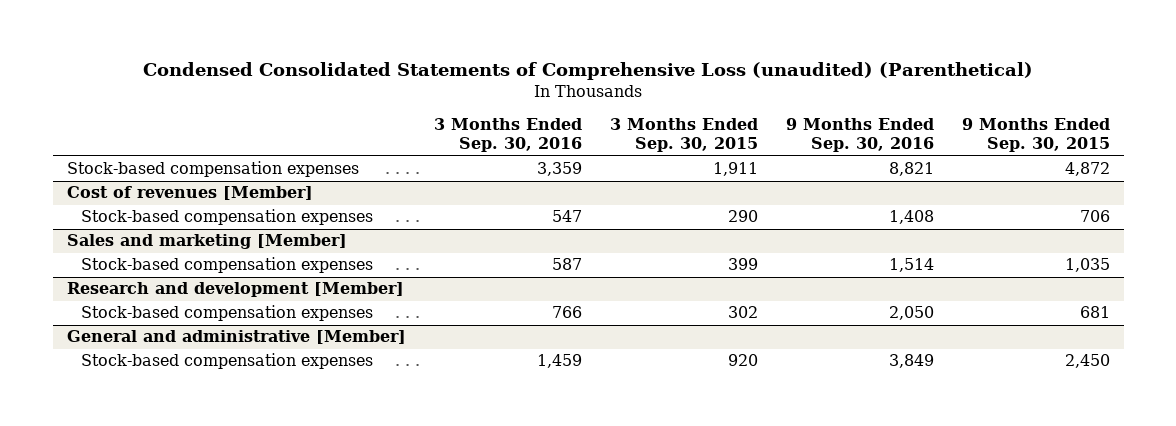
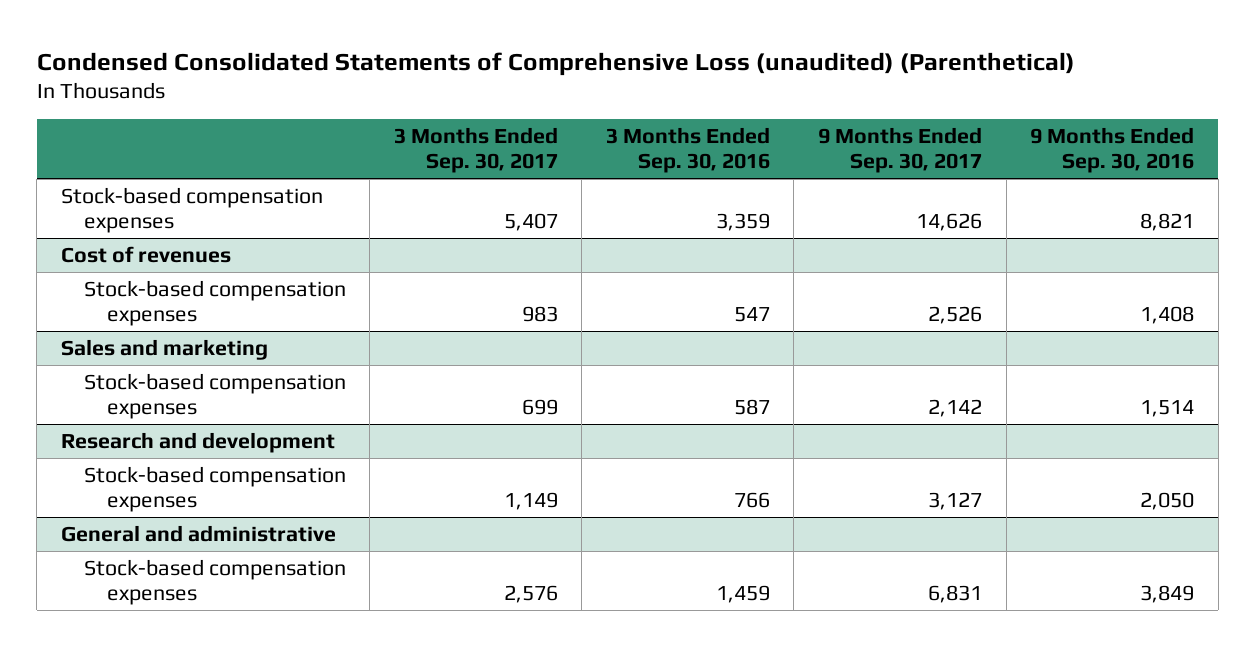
- | 3 Months Ended Sep. 30, 2016 | 3 Months Ended Sep. 30, 2015 | 9 Months Ended Sep. 30, 2016 | 9 Months Ended Sep. 30, 2015
+ | 3 Months Ended Sep. 30, 2017 | 3 Months Ended Sep. 30, 2016 | 9 Months Ended Sep. 30, 2017 | 9 Months Ended Sep. 30, 2016
- Cost of revenues [Member]
+ Cost of revenues
- Sales and marketing [Member]
+ Sales and marketing
- Research and development [Member]
+ Research and development
- General and administrative [Member]
+ General and administrative

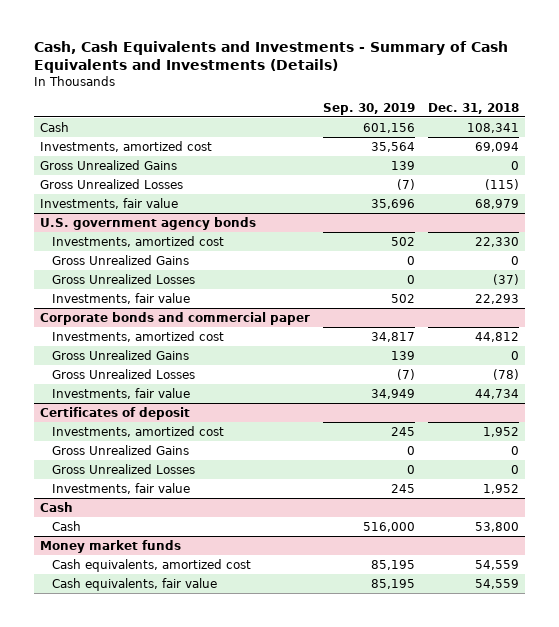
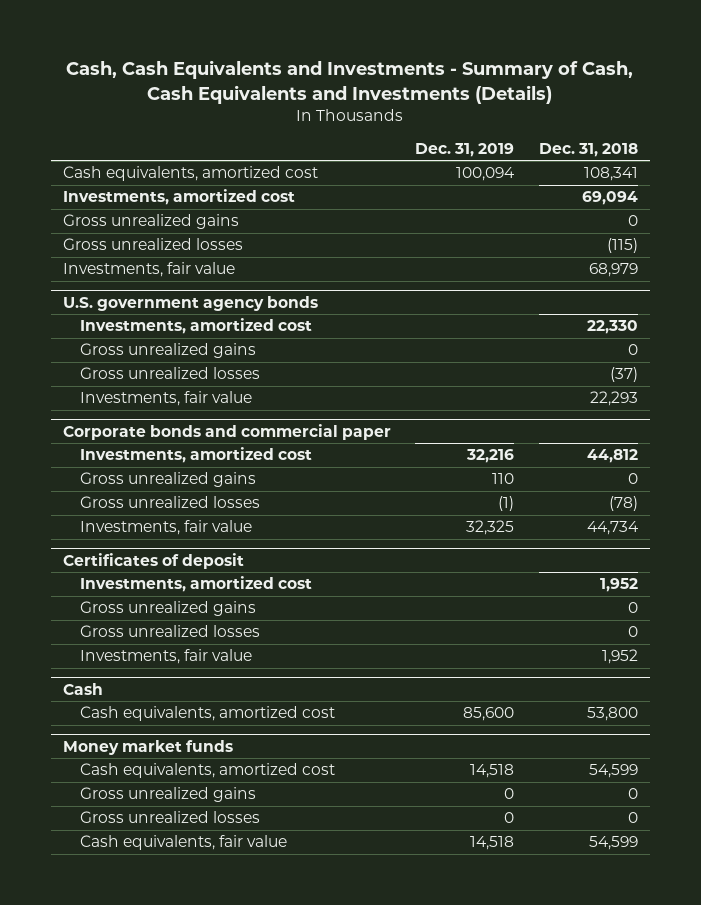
- Cash, Cash Equivalents and Investments - Summary of Cash Equivalents and Investments (Details)
+ Cash, Cash Equivalents and Investments - Summary of Cash, Cash Equivalents and Investments (Details)
- | Sep. 30, 2019 | Dec. 31, 2018
+ | Dec. 31, 2019 | Dec. 31, 2018
- Cash | 601,156 | 108,341
+ Cash equivalents, amortized cost | 100,094 | 108,341
- Gross Unrealized Gains | 139 | 0
- Gross Unrealized Losses | (7) | (115)
+ Gross unrealized gains | | 0
+ Gross unrealized losses | | (115)
@ U.S. government agency bonds
- Gross Unrealized Gains | 0 | 0
- Gross Unrealized Losses | 0 | (37)
+ Gross unrealized gains | | 0
+ Gross unrealized losses | | (37)
@ Corporate bonds and commercial paper
- Gross Unrealized Gains | 139 | 0
- Gross Unrealized Losses | (7) | (78)
+ Gross unrealized gains | 110 | 0
+ Gross unrealized losses | (1) | (78)
@ Certificates of deposit
- Gross Unrealized Gains | 0 | 0
- Gross Unrealized Losses | 0 | 0
+ Gross unrealized gains | | 0
+ Gross unrealized losses | | 0
@ Cash
- Cash | 516,000 | 53,800
+ Cash equivalents, amortized cost | 85,600 | 53,800
@ Money market funds
- Cash equivalents, amortized cost | 85,195 | 54,559
- Cash equivalents, fair value | 85,195 | 54,559
+ Cash equivalents, amortized cost | 14,518 | 54,599
+ Gross unrealized gains | 0 | 0
+ Gross unrealized losses | 0 | 0
+ Cash equivalents, fair value | 14,518 | 54,599

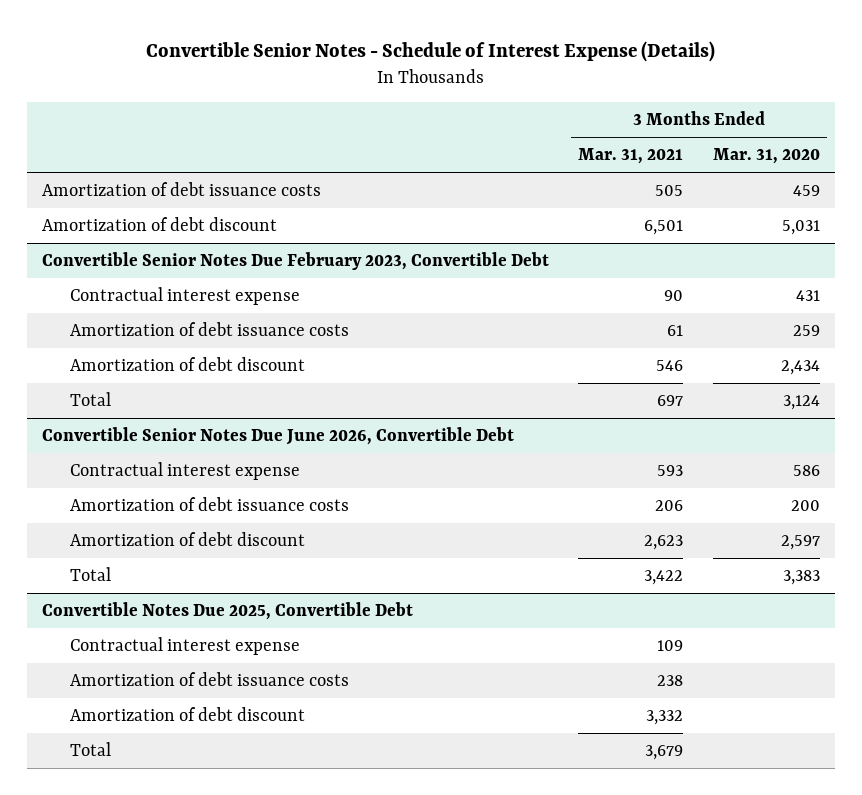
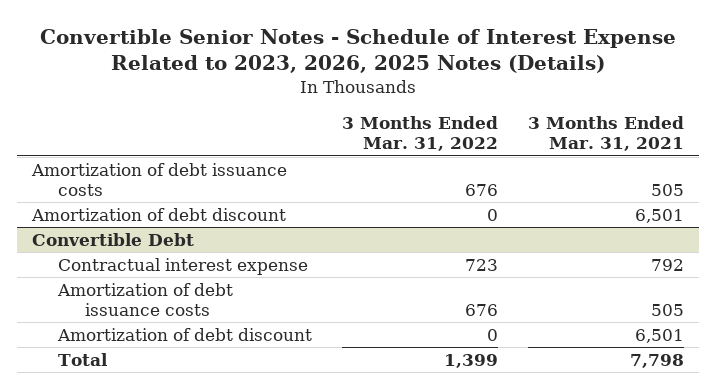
- Convertible Senior Notes - Schedule of Interest Expense (Details)
+ Convertible Senior Notes - Schedule of Interest Expense Related to 2023, 2026, 2025 Notes (Details)
- | 3 Months Ended Mar. 31, 2021 | 3 Months Ended Mar. 31, 2020
+ | 3 Months Ended Mar. 31, 2022 | 3 Months Ended Mar. 31, 2021
- Convertible Senior Notes Due February 2023, Convertible Debt
- Contractual interest expense | 90 | 431
- Amortization of debt issuance costs | 61 | 259
- Amortization of debt discount | 546 | 2,434
- Total | 697 | 3,124
- Convertible Senior Notes Due June 2026, Convertible Debt
- Contractual interest expense | 593 | 586
- Amortization of debt issuance costs | 206 | 200
- Amortization of debt discount | 2,623 | 2,597
- Total | 3,422 | 3,383
- Convertible Notes Due 2025, Convertible Debt
- Contractual interest expense | 109 |
- Amortization of debt issuance costs | 238 |
- Amortization of debt discount | 3,332 |
- Total | 3,679 |
+ Convertible Debt
+ Contractual interest expense | 723 | 792
+ Amortization of debt issuance costs | 676 | 505
+ Amortization of debt discount | 0 | 6,501
+ Total | 1,399 | 7,798

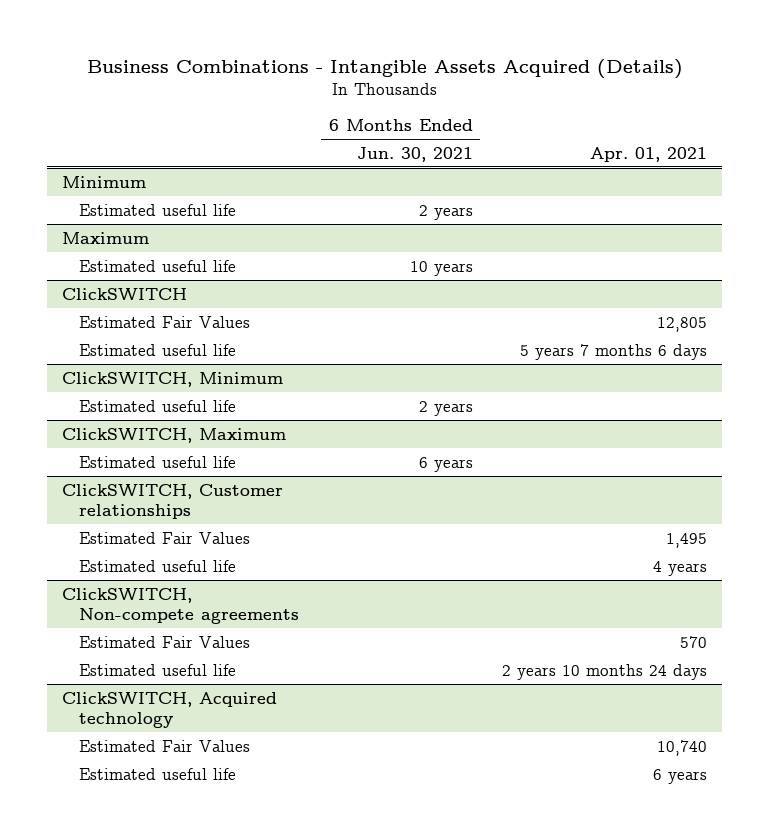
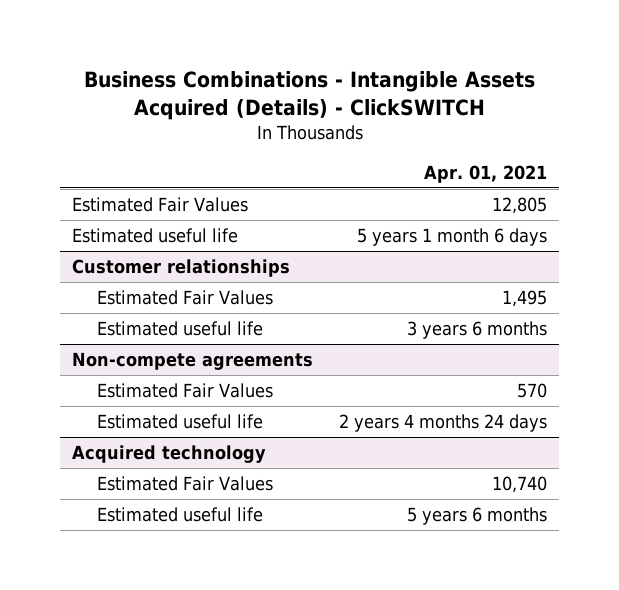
- Business Combinations - Intangible Assets Acquired (Details)
+ Business Combinations - Intangible Assets Acquired (Details) - ClickSWITCH
- | 6 Months Ended Jun. 30, 2021 | Apr. 01, 2021
+ | Apr. 01, 2021
- Minimum
- Estimated useful life | 2 years |
- Maximum
- Estimated useful life | 10 years |
- ClickSWITCH
- Estimated useful life | | 5 years 7 months 6 days
- ClickSWITCH, Minimum
- Estimated useful life | 2 years |
- ClickSWITCH, Maximum
- Estimated useful life | 6 years |
- ClickSWITCH, Customer relationships
+ Estimated useful life | 5 years 1 month 6 days
+ Customer relationships
- Estimated useful life | | 4 years
- ClickSWITCH, Non-compete agreements
+ Estimated useful life | 3 years 6 months
+ Non-compete agreements
- Estimated useful life | | 2 years 10 months 24 days
- ClickSWITCH, Acquired technology
+ Estimated useful life | 2 years 4 months 24 days
+ Acquired technology
- Estimated useful life | | 6 years
+ Estimated useful life | 5 years 6 months

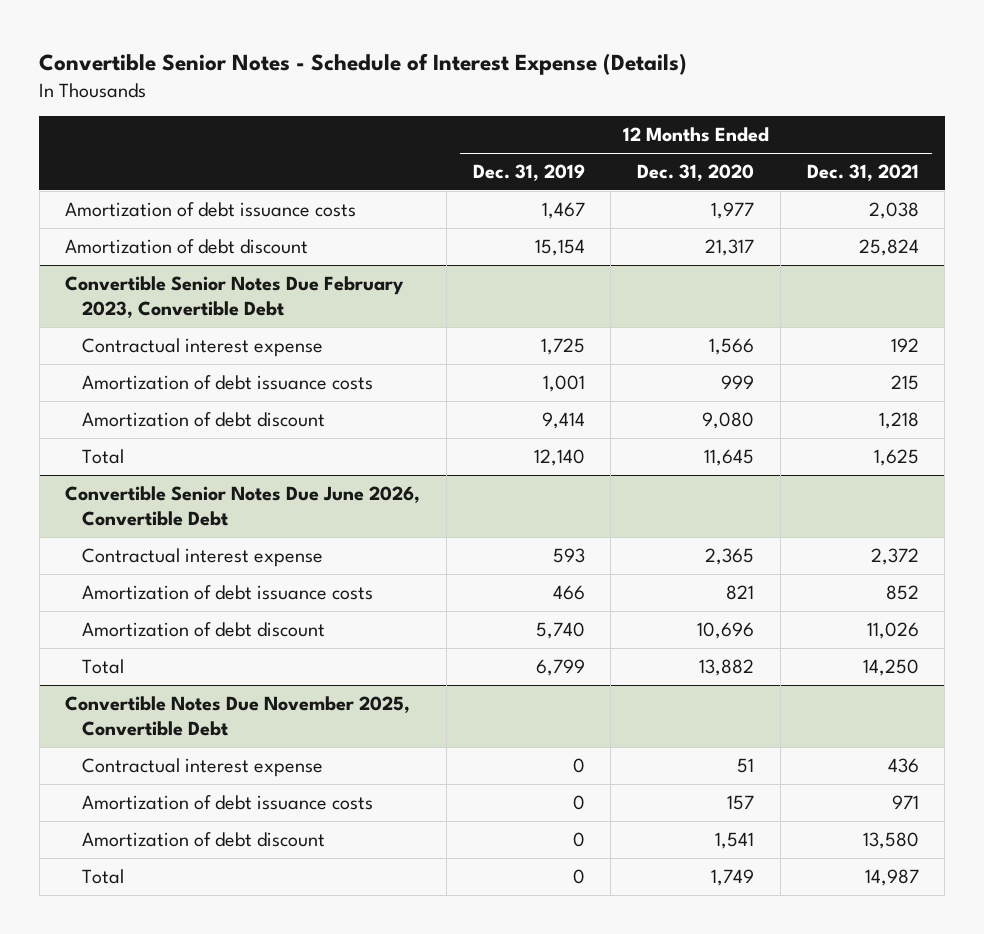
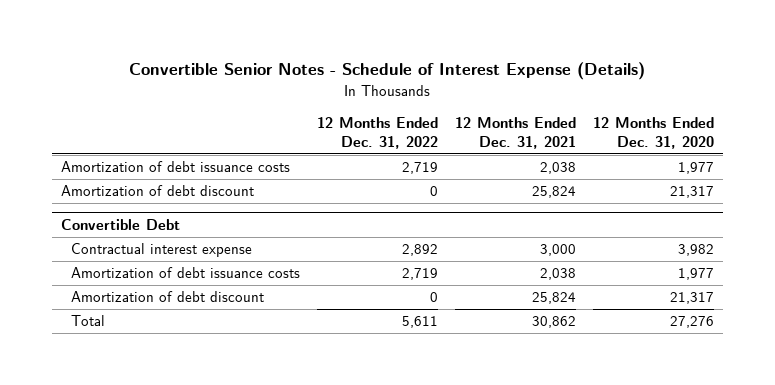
- | 12 Months Ended Dec. 31, 2019 | 12 Months Ended Dec. 31, 2020 | 12 Months Ended Dec. 31, 2021
+ | 12 Months Ended Dec. 31, 2022 | 12 Months Ended Dec. 31, 2021 | 12 Months Ended Dec. 31, 2020
- Convertible Senior Notes Due February 2023, Convertible Debt
- Contractual interest expense | 1,725 | 1,566 | 192
- Amortization of debt issuance costs | 1,001 | 999 | 215
- Amortization of debt discount | 9,414 | 9,080 | 1,218
- Total | 12,140 | 11,645 | 1,625
- Convertible Senior Notes Due June 2026, Convertible Debt
- Contractual interest expense | 593 | 2,365 | 2,372
- Amortization of debt issuance costs | 466 | 821 | 852
- Amortization of debt discount | 5,740 | 10,696 | 11,026
- Total | 6,799 | 13,882 | 14,250
- Convertible Notes Due November 2025, Convertible Debt
- Contractual interest expense | 0 | 51 | 436
- Amortization of debt issuance costs | 0 | 157 | 971
- Amortization of debt discount | 0 | 1,541 | 13,580
- Total | 0 | 1,749 | 14,987
+ Convertible Debt
+ Contractual interest expense | 2,892 | 3,000 | 3,982
+ Amortization of debt issuance costs | 2,719 | 2,038 | 1,977
+ Amortization of debt discount | 0 | 25,824 | 21,317
+ Total | 5,611 | 30,862 | 27,276

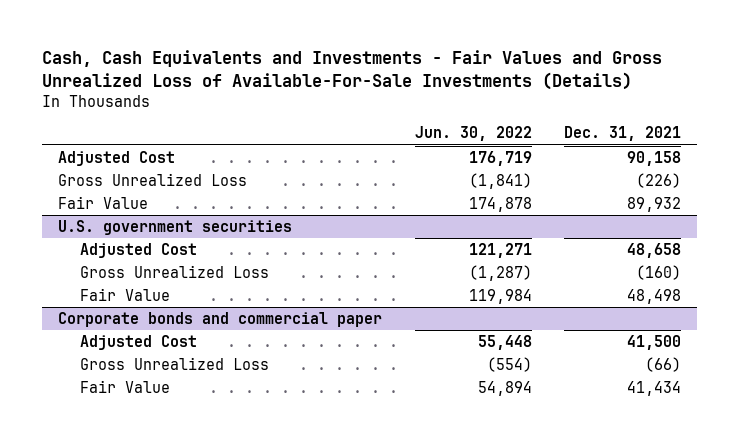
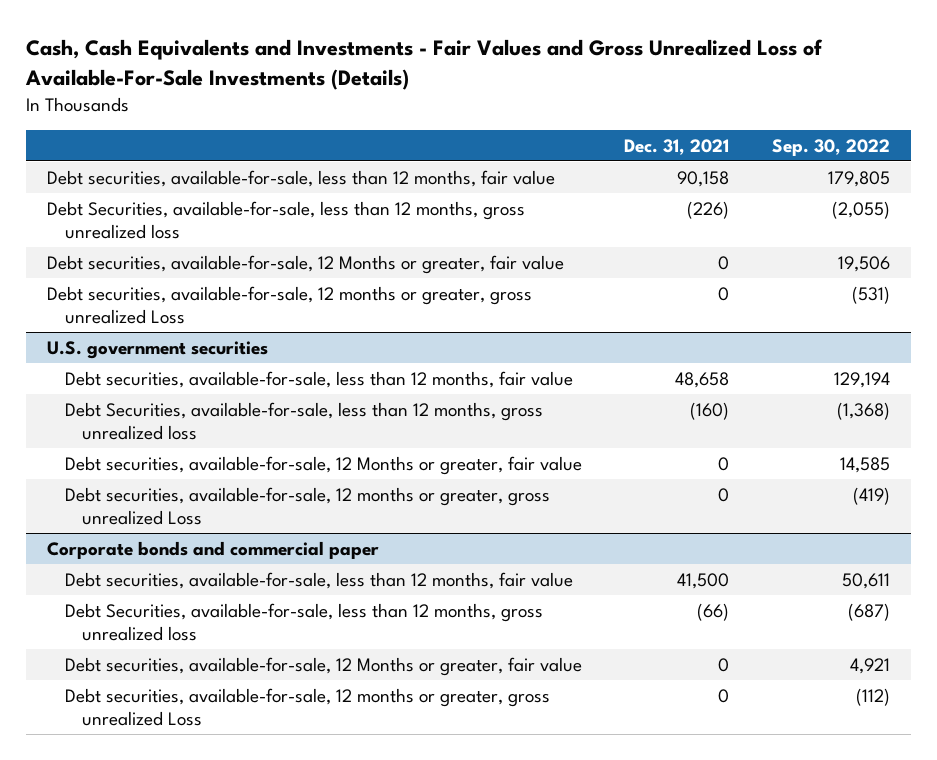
- | Jun. 30, 2022 | Dec. 31, 2021
+ | Dec. 31, 2021 | Sep. 30, 2022
- Adjusted Cost | 176,719 | 90,158
- Gross Unrealized Loss | (1,841) | (226)
- Fair Value | 174,878 | 89,932
+ Debt securities, available-for-sale, less than 12 months, fair value | 90,158 | 179,805
+ Debt Securities, available-for-sale, less than 12 months, gross unrealized loss | (226) | (2,055)
+ Debt securities, available-for-sale, 12 Months or greater, fair value | 0 | 19,506
+ Debt securities, available-for-sale, 12 months or greater, gross unrealized Loss | 0 | (531)
@ U.S. government securities
- Adjusted Cost | 121,271 | 48,658
- Gross Unrealized Loss | (1,287) | (160)
- Fair Value | 119,984 | 48,498
+ Debt securities, available-for-sale, less than 12 months, fair value | 48,658 | 129,194
+ Debt Securities, available-for-sale, less than 12 months, gross unrealized loss | (160) | (1,368)
+ Debt securities, available-for-sale, 12 Months or greater, fair value | 0 | 14,585
+ Debt securities, available-for-sale, 12 months or greater, gross unrealized Loss | 0 | (419)
@ Corporate bonds and commercial paper
- Adjusted Cost | 55,448 | 41,500
- Gross Unrealized Loss | (554) | (66)
- Fair Value | 54,894 | 41,434
+ Debt securities, available-for-sale, less than 12 months, fair value | 41,500 | 50,611
+ Debt Securities, available-for-sale, less than 12 months, gross unrealized loss | (66) | (687)
+ Debt securities, available-for-sale, 12 Months or greater, fair value | 0 | 4,921
+ Debt securities, available-for-sale, 12 months or greater, gross unrealized Loss | 0 | (112)

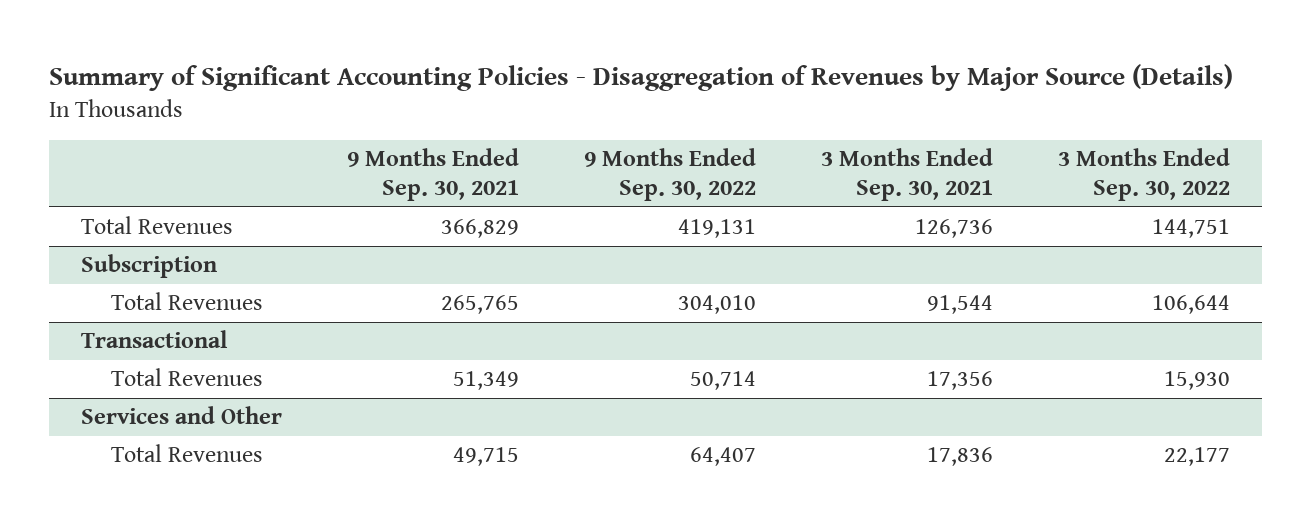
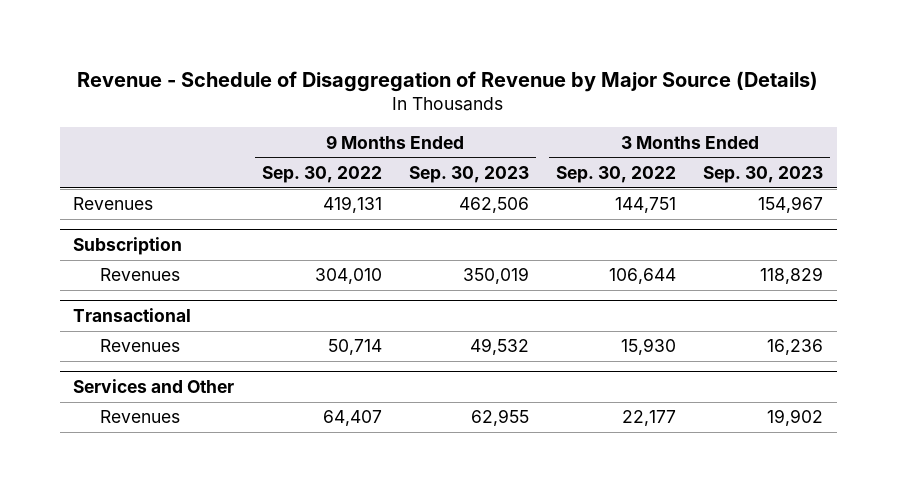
- Summary of Significant Accounting Policies - Disaggregation of Revenues by Major Source (Details)
+ Revenue - Schedule of Disaggregation of Revenue by Major Source (Details)
- | 9 Months Ended Sep. 30, 2021 | 9 Months Ended Sep. 30, 2022 | 3 Months Ended Sep. 30, 2021 | 3 Months Ended Sep. 30, 2022
+ | 9 Months Ended Sep. 30, 2022 | 9 Months Ended Sep. 30, 2023 | 3 Months Ended Sep. 30, 2022 | 3 Months Ended Sep. 30, 2023
- Total Revenues | 366,829 | 419,131 | 126,736 | 144,751
+ Revenues | 419,131 | 462,506 | 144,751 | 154,967
@ Subscription
- Total Revenues | 265,765 | 304,010 | 91,544 | 106,644
+ Revenues | 304,010 | 350,019 | 106,644 | 118,829
@ Transactional
- Total Revenues | 51,349 | 50,714 | 17,356 | 15,930
+ Revenues | 50,714 | 49,532 | 15,930 | 16,236
@ Services and Other
- Total Revenues | 49,715 | 64,407 | 17,836 | 22,177
+ Revenues | 64,407 | 62,955 | 22,177 | 19,902

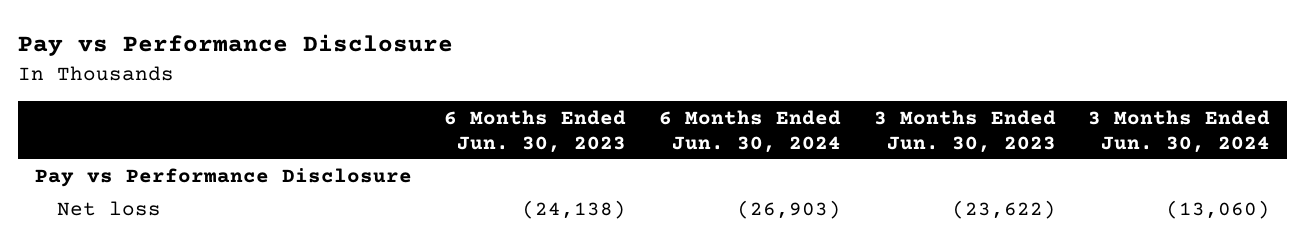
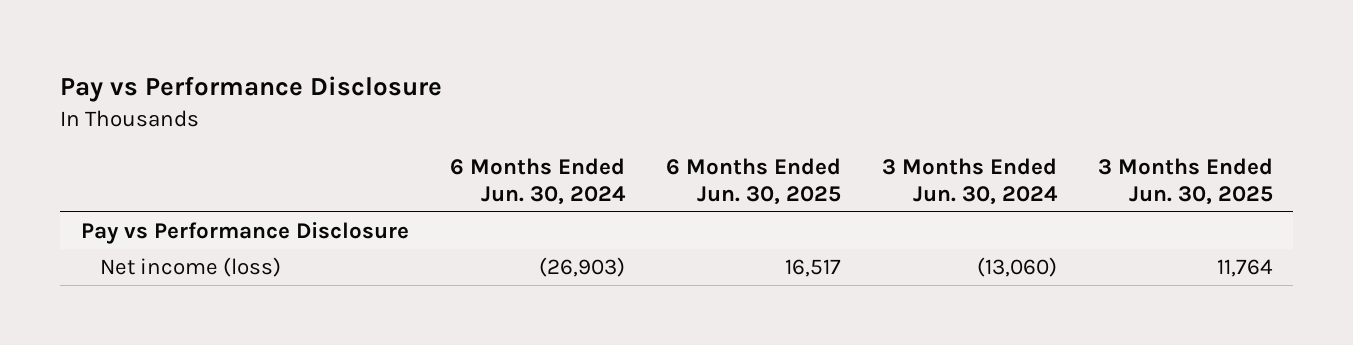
- | 6 Months Ended Jun. 30, 2023 | 6 Months Ended Jun. 30, 2024 | 3 Months Ended Jun. 30, 2023 | 3 Months Ended Jun. 30, 2024
+ | 6 Months Ended Jun. 30, 2024 | 6 Months Ended Jun. 30, 2025 | 3 Months Ended Jun. 30, 2024 | 3 Months Ended Jun. 30, 2025
- Net loss | (24,138) | (26,903) | (23,622) | (13,060)
+ Net income (loss) | (26,903) | 16,517 | (13,060) | 11,764

